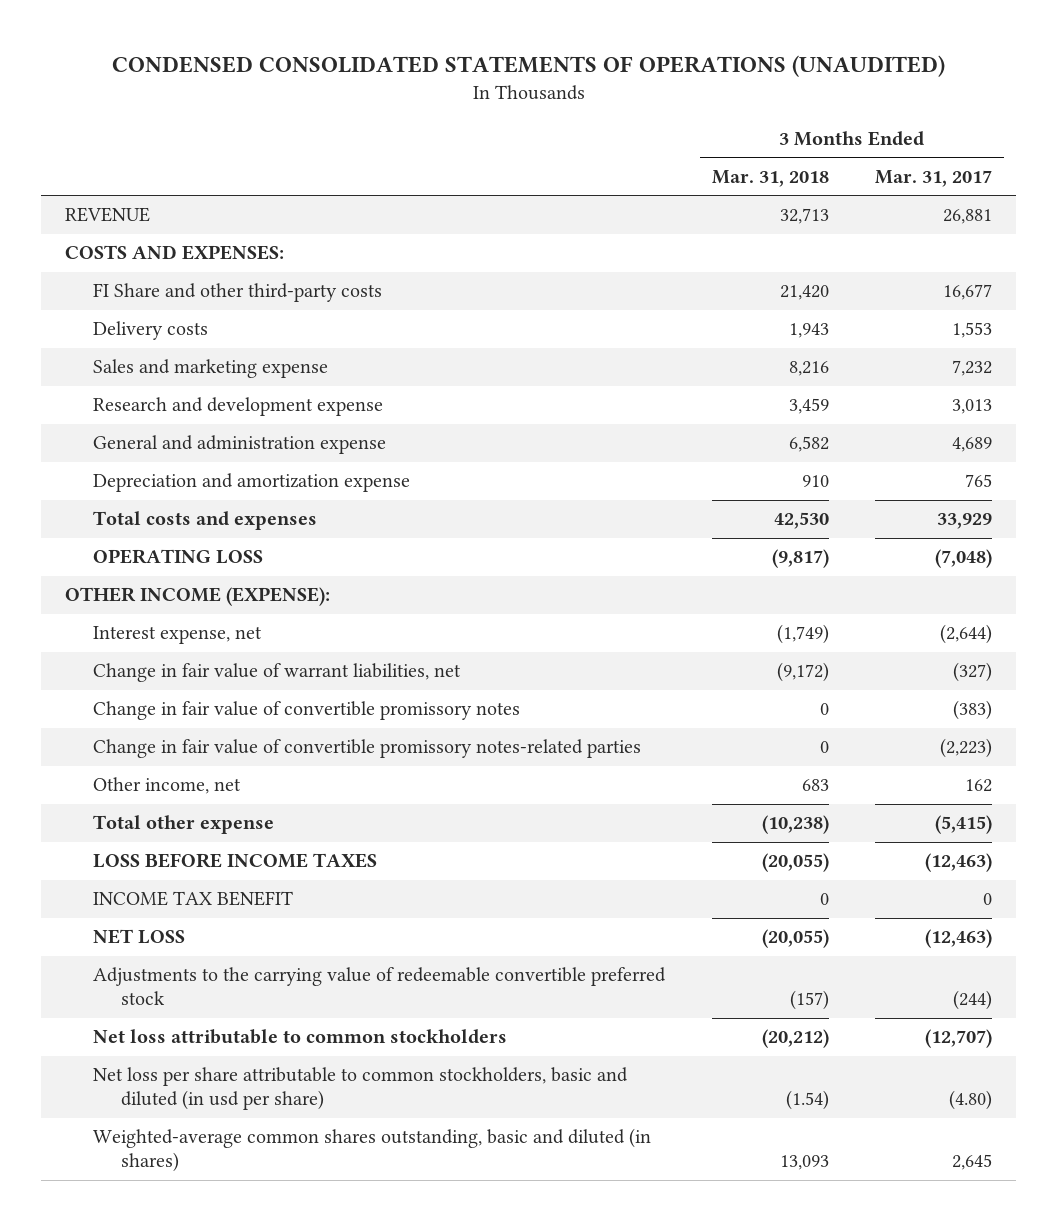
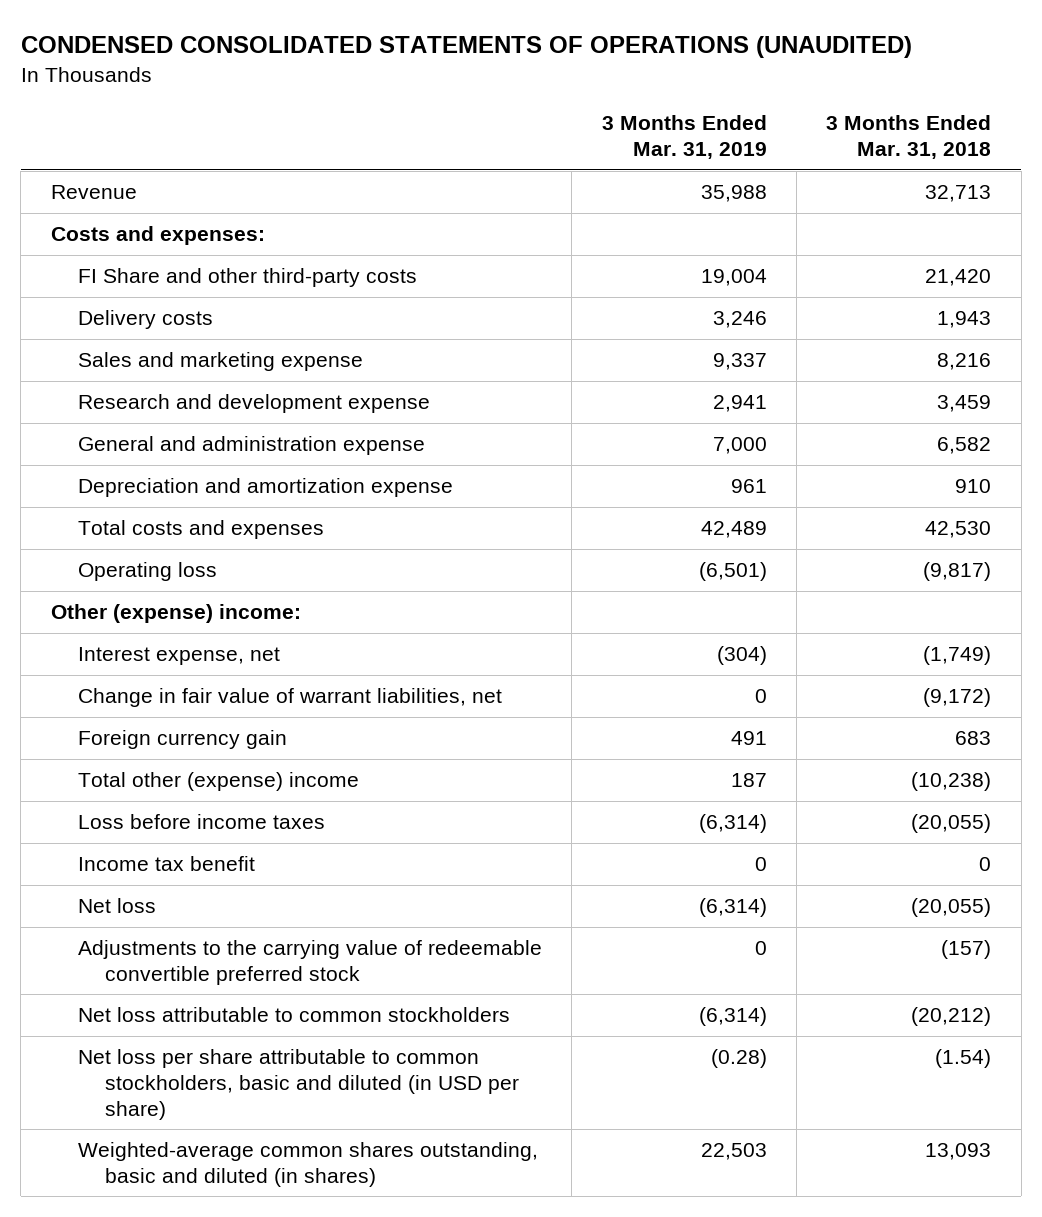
- | 3 Months Ended Mar. 31, 2018 | 3 Months Ended Mar. 31, 2017
+ | 3 Months Ended Mar. 31, 2019 | 3 Months Ended Mar. 31, 2018
- REVENUE | 32,713 | 26,881
- COSTS AND EXPENSES:
+ Revenue | 35,988 | 32,713
+ Costs and expenses:
- OPERATING LOSS | (9,817) | (7,048)
- OTHER INCOME (EXPENSE):
+ Operating loss | (6,501) | (9,817)
+ Other (expense) income:
- Change in fair value of convertible promissory notes | 0 | (383)
- Change in fair value of convertible promissory notes-related parties | 0 | (2,223)
- Other income, net | 683 | 162
- Total other expense | (10,238) | (5,415)
- LOSS BEFORE INCOME TAXES | (20,055) | (12,463)
- INCOME TAX BENEFIT | 0 | 0
- NET LOSS | (20,055) | (12,463)
+ Foreign currency gain | 491 | 683
+ Total other (expense) income | 187 | (10,238)
+ Loss before income taxes | (6,314) | (20,055)
+ Income tax benefit | 0 | 0
+ Net loss | (6,314) | (20,055)
- Net loss per share attributable to common stockholders, basic and diluted (in usd per share) | (1.54) | (4.80)
+ Net loss per share attributable to common stockholders, basic and diluted (in USD per share) | (0.28) | (1.54)

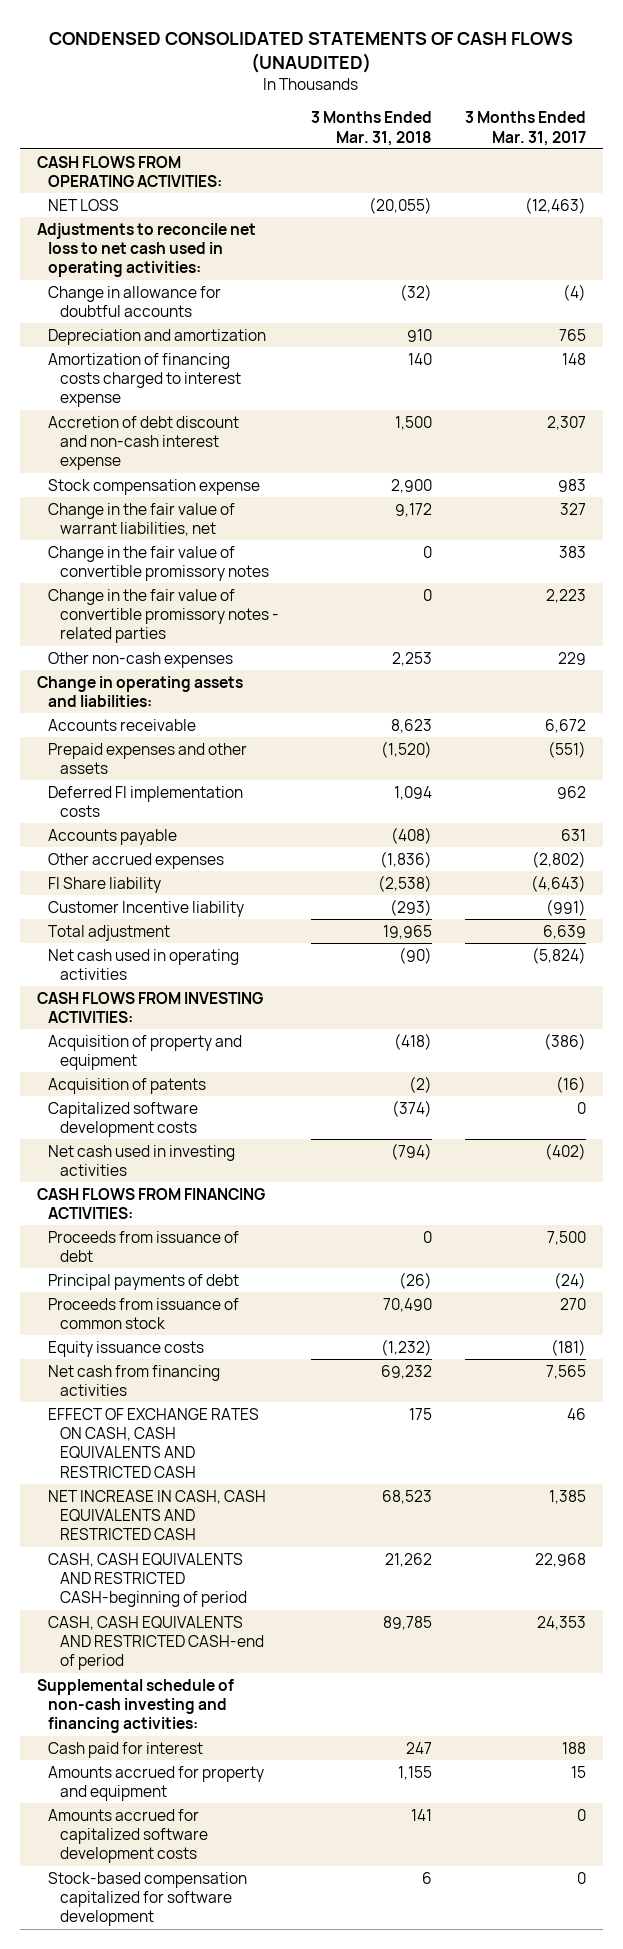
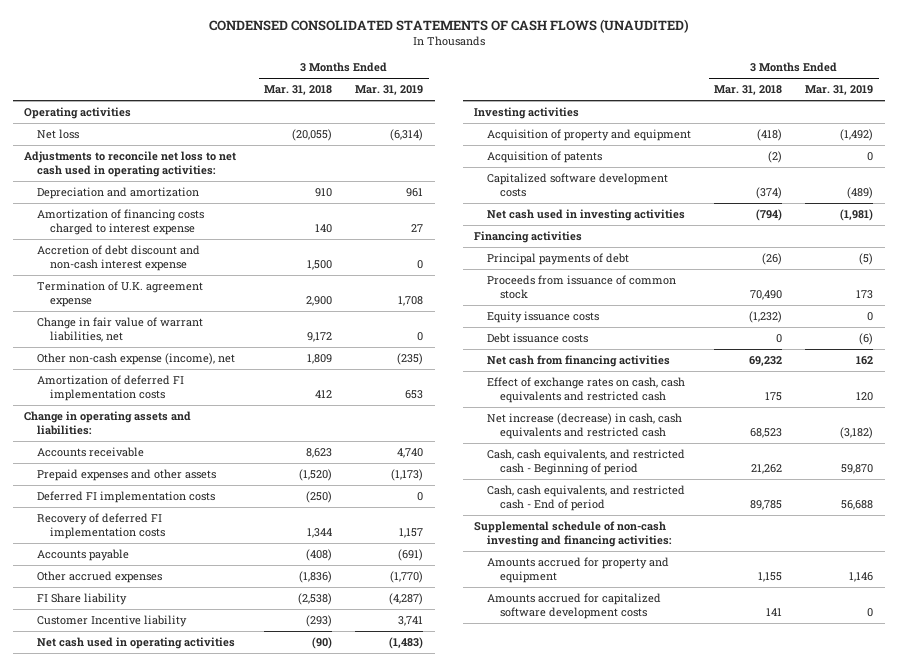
- | 3 Months Ended Mar. 31, 2018 | 3 Months Ended Mar. 31, 2017
+ | 3 Months Ended Mar. 31, 2018 | 3 Months Ended Mar. 31, 2019
- CASH FLOWS FROM OPERATING ACTIVITIES:
- NET LOSS | (20,055) | (12,463)
+ Operating activities
+ Net loss | (20,055) | (6,314)
- Change in allowance for doubtful accounts | (32) | (4)
- Stock compensation expense | 2,900 | 983
- Change in the fair value of warrant liabilities, net | 9,172 | 327
- Change in the fair value of convertible promissory notes | 0 | 383
- Change in the fair value of convertible promissory notes - related parties | 0 | 2,223
- Other non-cash expenses | 2,253 | 229
+ Termination of U.K. agreement expense | 2,900 | 1,708
+ Change in fair value of warrant liabilities, net | 9,172 | 0
+ Other non-cash expense (income), net | 1,809 | (235)
+ Amortization of deferred FI implementation costs | 412 | 653
- Deferred FI implementation costs | 1,094 | 962
+ Deferred FI implementation costs | (250) | 0
+ Recovery of deferred FI implementation costs | 1,344 | 1,157
- Total adjustment | 19,965 | 6,639
- CASH FLOWS FROM INVESTING ACTIVITIES:
+ Investing activities
- CASH FLOWS FROM FINANCING ACTIVITIES:
- Proceeds from issuance of debt | 0 | 7,500
+ Financing activities
+ Debt issuance costs | 0 | (6)
- EFFECT OF EXCHANGE RATES ON CASH, CASH EQUIVALENTS AND RESTRICTED CASH | 175 | 46
- NET INCREASE IN CASH, CASH EQUIVALENTS AND RESTRICTED CASH | 68,523 | 1,385
- CASH, CASH EQUIVALENTS AND RESTRICTED CASH-beginning of period | 21,262 | 22,968
- CASH, CASH EQUIVALENTS AND RESTRICTED CASH-end of period | 89,785 | 24,353
+ Effect of exchange rates on cash, cash equivalents and restricted cash | 175 | 120
+ Net increase (decrease) in cash, cash equivalents and restricted cash | 68,523 | (3,182)
+ Cash, cash equivalents, and restricted cash - Beginning of period | 21,262 | 59,870
+ Cash, cash equivalents, and restricted cash - End of period | 89,785 | 56,688
- Cash paid for interest | 247 | 188
- Stock-based compensation capitalized for software development | 6 | 0

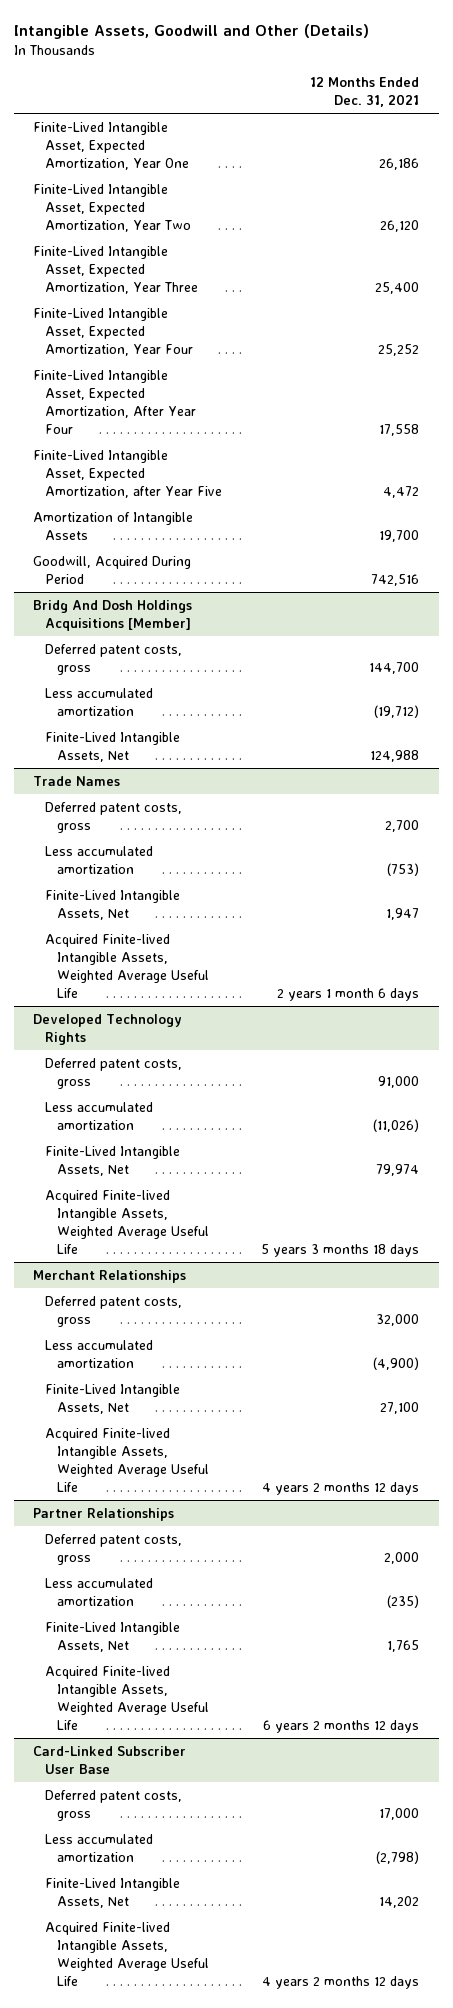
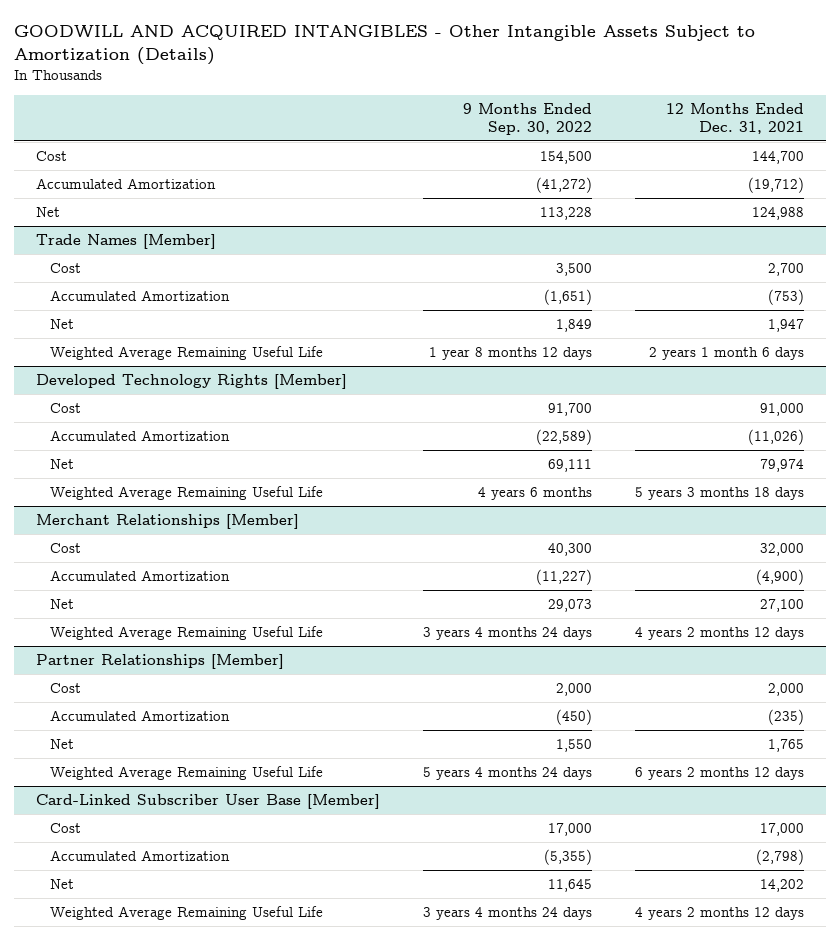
- Intangible Assets, Goodwill and Other (Details)
+ GOODWILL AND ACQUIRED INTANGIBLES - Other Intangible Assets Subject to Amortization (Details)
- | 12 Months Ended Dec. 31, 2021
+ | 9 Months Ended Sep. 30, 2022 | 12 Months Ended Dec. 31, 2021
- Finite-Lived Intangible Asset, Expected Amortization, Year One | 26,186
- Finite-Lived Intangible Asset, Expected Amortization, Year Two | 26,120
- Finite-Lived Intangible Asset, Expected Amortization, Year Three | 25,400
- Finite-Lived Intangible Asset, Expected Amortization, Year Four | 25,252
- Finite-Lived Intangible Asset, Expected Amortization, After Year Four | 17,558
- Finite-Lived Intangible Asset, Expected Amortization, after Year Five | 4,472
- Amortization of Intangible Assets | 19,700
- Goodwill, Acquired During Period | 742,516
- Bridg And Dosh Holdings Acquisitions [Member]
- Deferred patent costs, gross | 144,700
- Less accumulated amortization | (19,712)
- Finite-Lived Intangible Assets, Net | 124,988
- Trade Names
- Deferred patent costs, gross | 2,700
- Less accumulated amortization | (753)
- Finite-Lived Intangible Assets, Net | 1,947
- Acquired Finite-lived Intangible Assets, Weighted Average Useful Life | 2 years 1 month 6 days
- Developed Technology Rights
- Deferred patent costs, gross | 91,000
- Less accumulated amortization | (11,026)
- Finite-Lived Intangible Assets, Net | 79,974
- Acquired Finite-lived Intangible Assets, Weighted Average Useful Life | 5 years 3 months 18 days
- Merchant Relationships
- Deferred patent costs, gross | 32,000
- Less accumulated amortization | (4,900)
- Finite-Lived Intangible Assets, Net | 27,100
- Acquired Finite-lived Intangible Assets, Weighted Average Useful Life | 4 years 2 months 12 days
- Partner Relationships
- Deferred patent costs, gross | 2,000
- Less accumulated amortization | (235)
- Finite-Lived Intangible Assets, Net | 1,765
- Acquired Finite-lived Intangible Assets, Weighted Average Useful Life | 6 years 2 months 12 days
- Card-Linked Subscriber User Base
- Deferred patent costs, gross | 17,000
- Less accumulated amortization | (2,798)
- Finite-Lived Intangible Assets, Net | 14,202
- Acquired Finite-lived Intangible Assets, Weighted Average Useful Life | 4 years 2 months 12 days
+ Cost | 154,500 | 144,700
+ Accumulated Amortization | (41,272) | (19,712)
+ Net | 113,228 | 124,988
+ Trade Names [Member]
+ Cost | 3,500 | 2,700
+ Accumulated Amortization | (1,651) | (753)
+ Net | 1,849 | 1,947
+ Weighted Average Remaining Useful Life | 1 year 8 months 12 days | 2 years 1 month 6 days
+ Developed Technology Rights [Member]
+ Cost | 91,700 | 91,000
+ Accumulated Amortization | (22,589) | (11,026)
+ Net | 69,111 | 79,974
+ Weighted Average Remaining Useful Life | 4 years 6 months | 5 years 3 months 18 days
+ Merchant Relationships [Member]
+ Cost | 40,300 | 32,000
+ Accumulated Amortization | (11,227) | (4,900)
+ Net | 29,073 | 27,100
+ Weighted Average Remaining Useful Life | 3 years 4 months 24 days | 4 years 2 months 12 days
+ Partner Relationships [Member]
+ Cost | 2,000 | 2,000
+ Accumulated Amortization | (450) | (235)
+ Net | 1,550 | 1,765
+ Weighted Average Remaining Useful Life | 5 years 4 months 24 days | 6 years 2 months 12 days
+ Card-Linked Subscriber User Base [Member]
+ Cost | 17,000 | 17,000
+ Accumulated Amortization | (5,355) | (2,798)
+ Net | 11,645 | 14,202
+ Weighted Average Remaining Useful Life | 3 years 4 months 24 days | 4 years 2 months 12 days

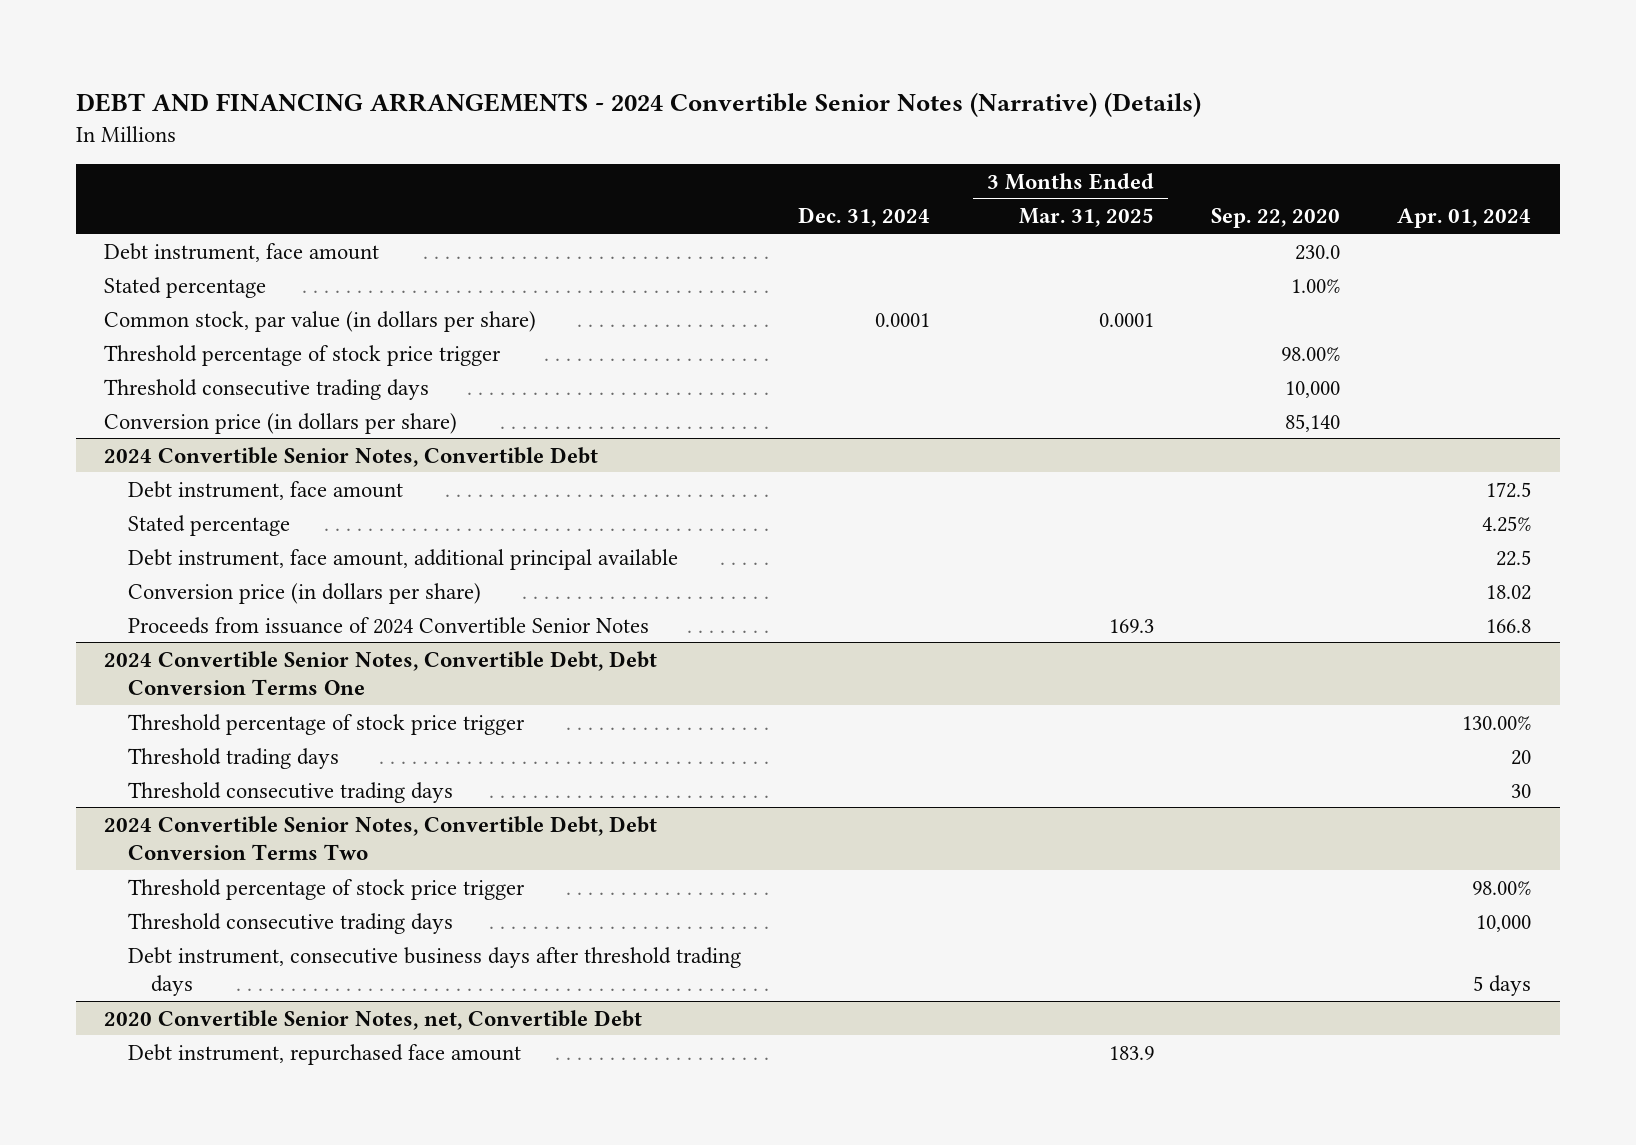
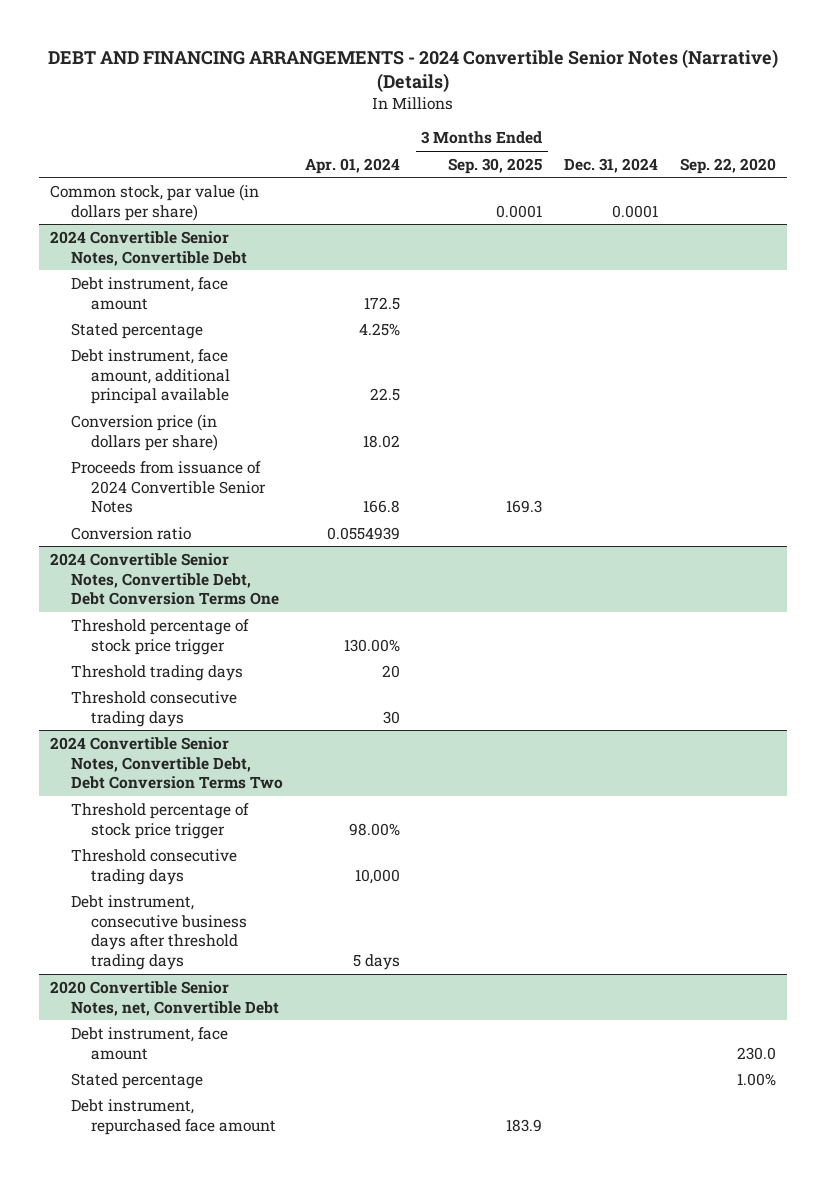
- | Dec. 31, 2024 | 3 Months Ended Mar. 31, 2025 | Sep. 22, 2020 | Apr. 01, 2024
+ | Apr. 01, 2024 | 3 Months Ended Sep. 30, 2025 | Dec. 31, 2024 | Sep. 22, 2020
- Debt instrument, face amount | | | 230.0 |
- Stated percentage | | | 1.00% |
- Threshold percentage of stock price trigger | | | 98.00% |
- Threshold consecutive trading days | | | 10,000 |
- Conversion price (in dollars per share) | | | 85,140 |
@ 2024 Convertible Senior Notes, Convertible Debt
+ Conversion ratio | 0.0554939 | | |
@ 2020 Convertible Senior Notes, net, Convertible Debt
+ Debt instrument, face amount | | | | 230.0
+ Stated percentage | | | | 1.00%

